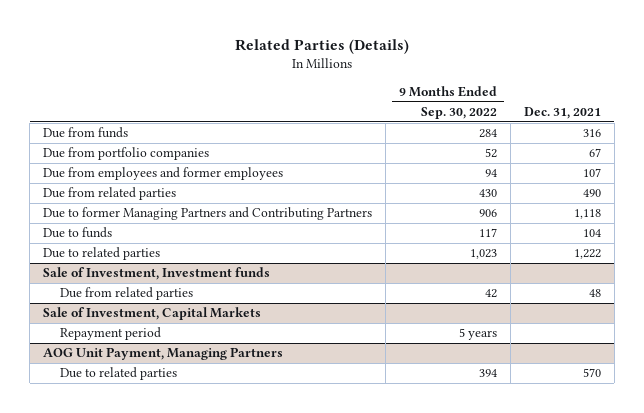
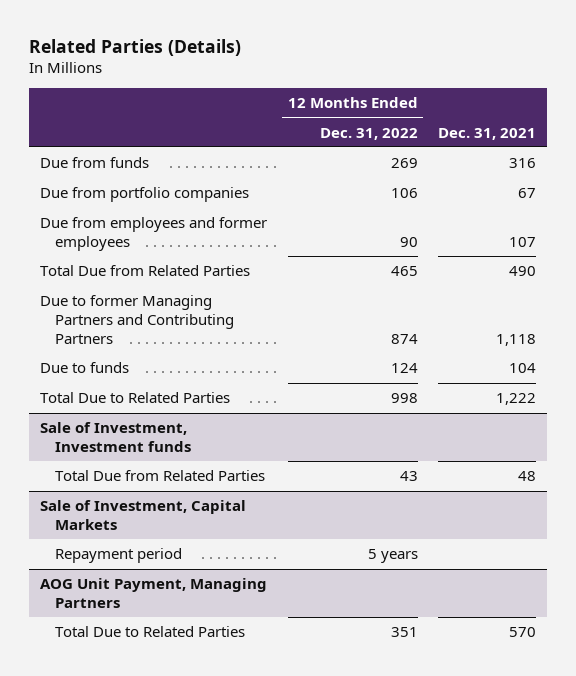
- | 9 Months Ended Sep. 30, 2022 | Dec. 31, 2021
+ | 12 Months Ended Dec. 31, 2022 | Dec. 31, 2021
- Due from related parties | 430 | 490
+ Total Due from Related Parties | 465 | 490
- Due to related parties | 1,023 | 1,222
+ Total Due to Related Parties | 998 | 1,222
@ Sale of Investment, Investment funds
- Due from related parties | 42 | 48
+ Total Due from Related Parties | 43 | 48
@ AOG Unit Payment, Managing Partners
- Due to related parties | 394 | 570
+ Total Due to Related Parties | 351 | 570

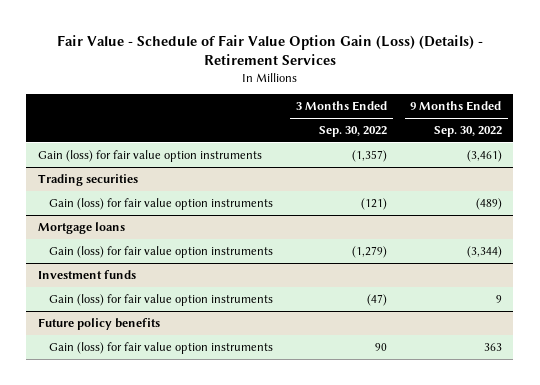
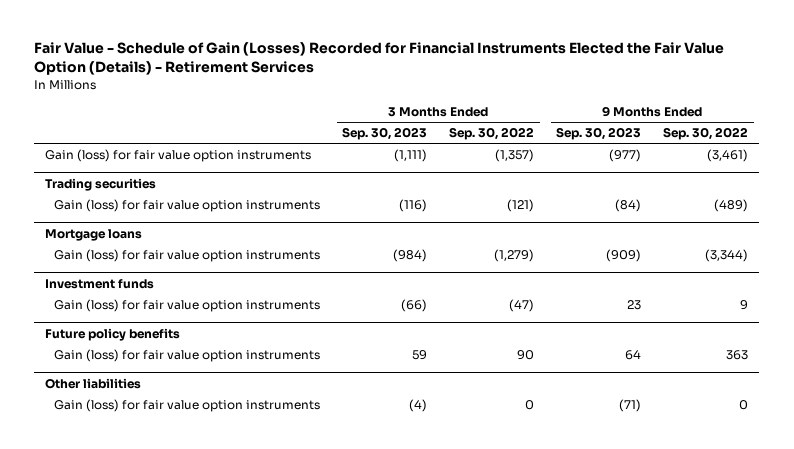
- Fair Value - Schedule of Fair Value Option Gain (Loss) (Details) - Retirement Services
+ Fair Value - Schedule of Gain (Losses) Recorded for Financial Instruments Elected the Fair Value Option (Details) - Retirement Services
- | 3 Months Ended Sep. 30, 2022 | 9 Months Ended Sep. 30, 2022
+ | 3 Months Ended Sep. 30, 2023 | 3 Months Ended Sep. 30, 2022 | 9 Months Ended Sep. 30, 2023 | 9 Months Ended Sep. 30, 2022
+ Other liabilities
+ Gain (loss) for fair value option instruments | (4) | 0 | (71) | 0

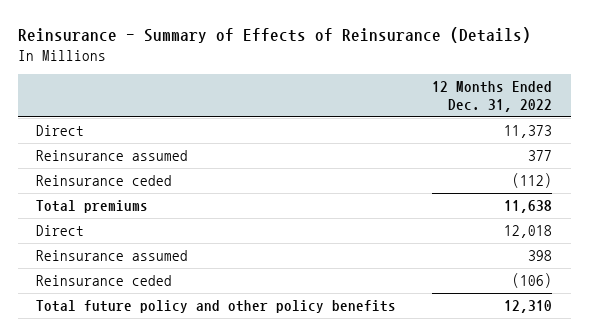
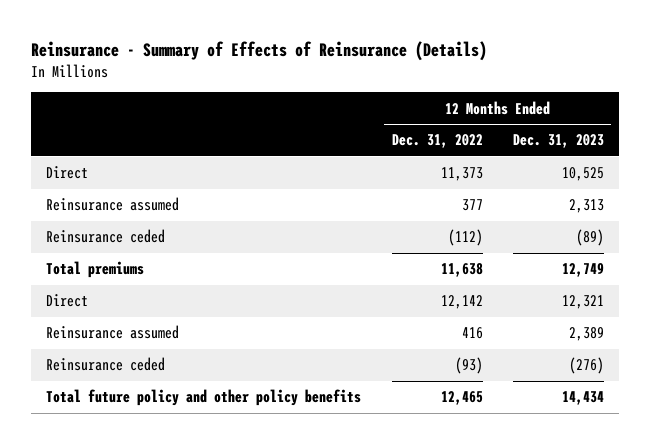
- | 12 Months Ended Dec. 31, 2022
+ | 12 Months Ended Dec. 31, 2022 | 12 Months Ended Dec. 31, 2023
- Direct | 12,018
- Reinsurance assumed | 398
- Reinsurance ceded | (106)
- Total future policy and other policy benefits | 12,310
+ Direct | 12,142 | 12,321
+ Reinsurance assumed | 416 | 2,389
+ Reinsurance ceded | (93) | (276)
+ Total future policy and other policy benefits | 12,465 | 14,434

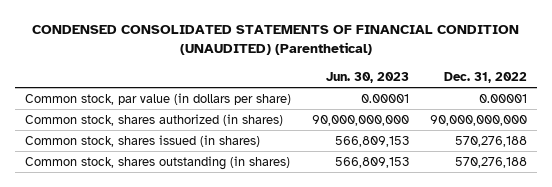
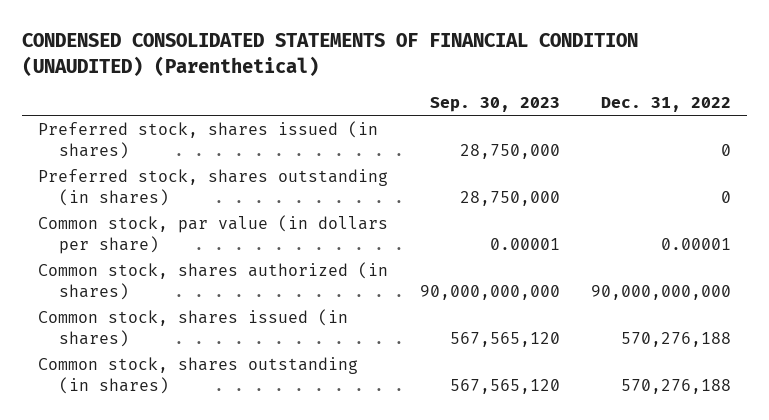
- | Jun. 30, 2023 | Dec. 31, 2022
+ | Sep. 30, 2023 | Dec. 31, 2022
+ Preferred stock, shares issued (in shares) | 28,750,000 | 0
+ Preferred stock, shares outstanding (in shares) | 28,750,000 | 0

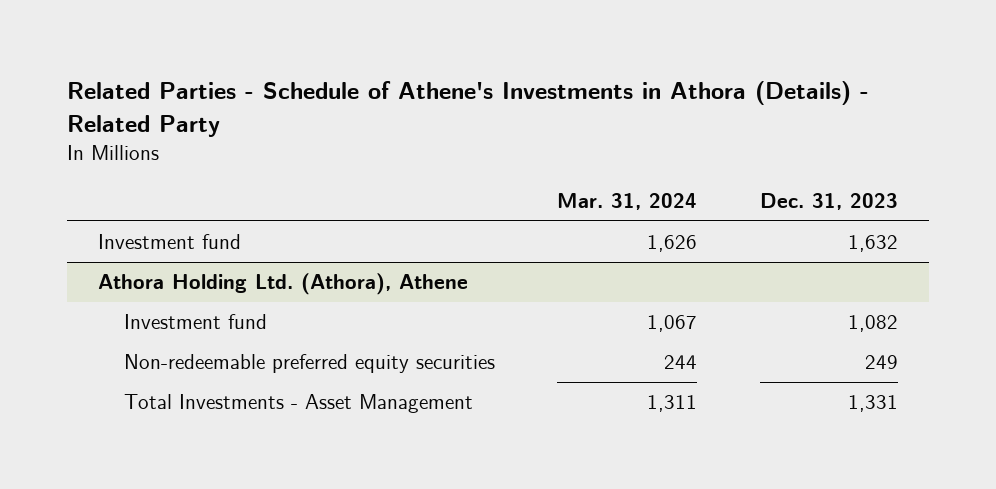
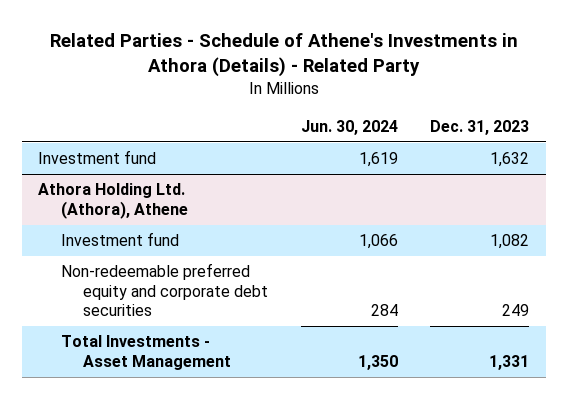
- | Mar. 31, 2024 | Dec. 31, 2023
+ | Jun. 30, 2024 | Dec. 31, 2023
@ Athora Holding Ltd. (Athora), Athene
- Non-redeemable preferred equity securities | 244 | 249
+ Non-redeemable preferred equity and corporate debt securities | 284 | 249

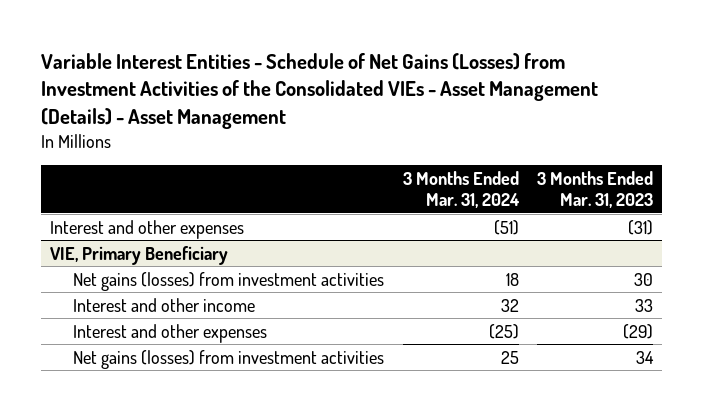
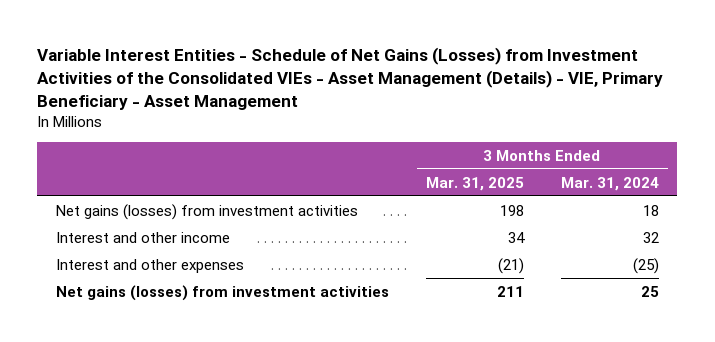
- Variable Interest Entities - Schedule of Net Gains (Losses) from Investment Activities of the Consolidated VIEs - Asset Management (Details) - Asset Management
+ Variable Interest Entities - Schedule of Net Gains (Losses) from Investment Activities of the Consolidated VIEs - Asset Management (Details) - VIE, Primary Beneficiary - Asset Management
- | 3 Months Ended Mar. 31, 2024 | 3 Months Ended Mar. 31, 2023
+ | 3 Months Ended Mar. 31, 2025 | 3 Months Ended Mar. 31, 2024
- Interest and other expenses | (51) | (31)
- VIE, Primary Beneficiary

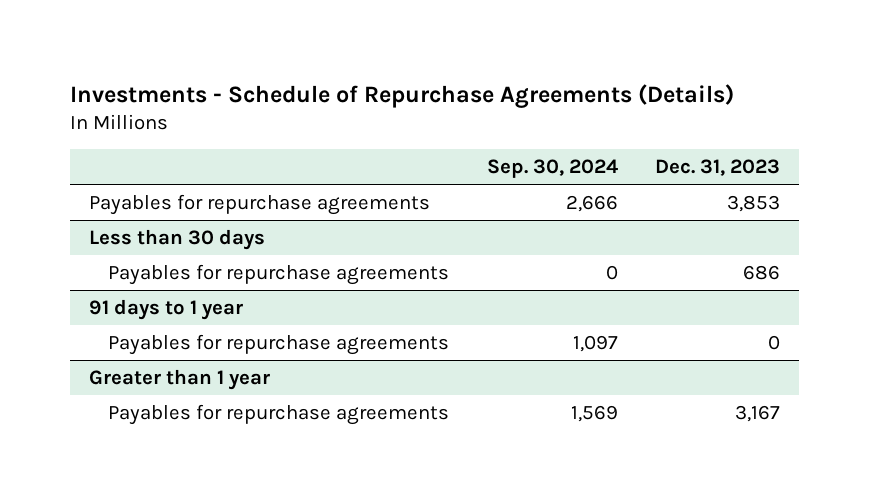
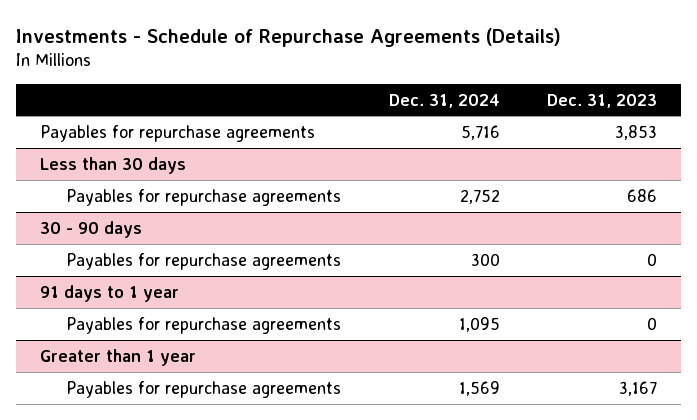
- | Sep. 30, 2024 | Dec. 31, 2023
+ | Dec. 31, 2024 | Dec. 31, 2023
+ 30 - 90 days
+ Payables for repurchase agreements | 300 | 0

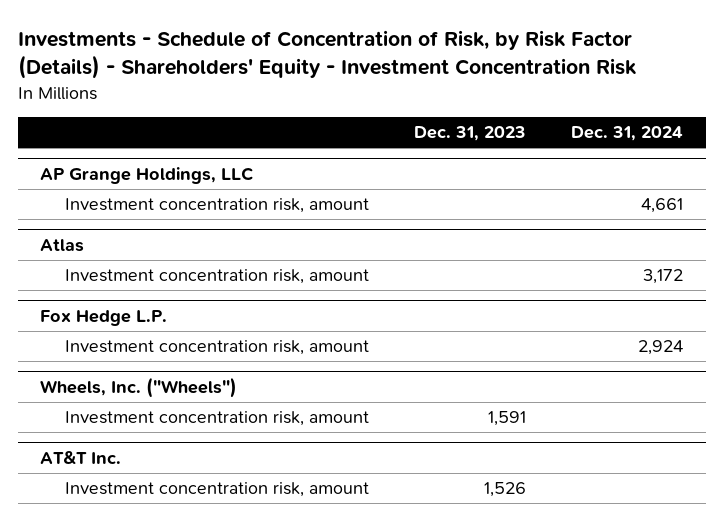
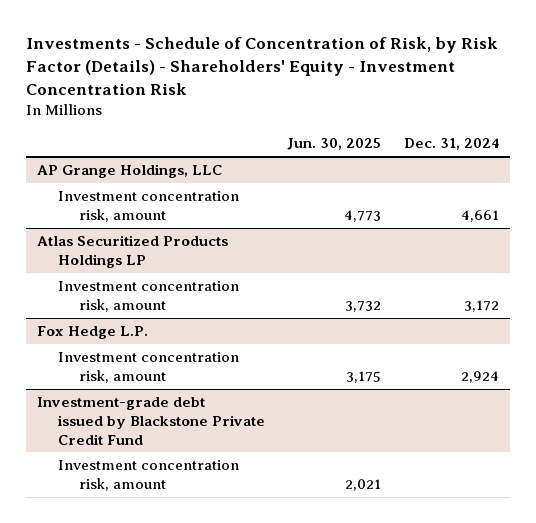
- | Dec. 31, 2023 | Dec. 31, 2024
+ | Jun. 30, 2025 | Dec. 31, 2024
- Atlas
+ Atlas Securitized Products Holdings LP
- Wheels, Inc. ("Wheels")
- Investment concentration risk, amount | 1,591 |
- AT&T Inc.
+ Investment-grade debt issued by Blackstone Private Credit Fund

